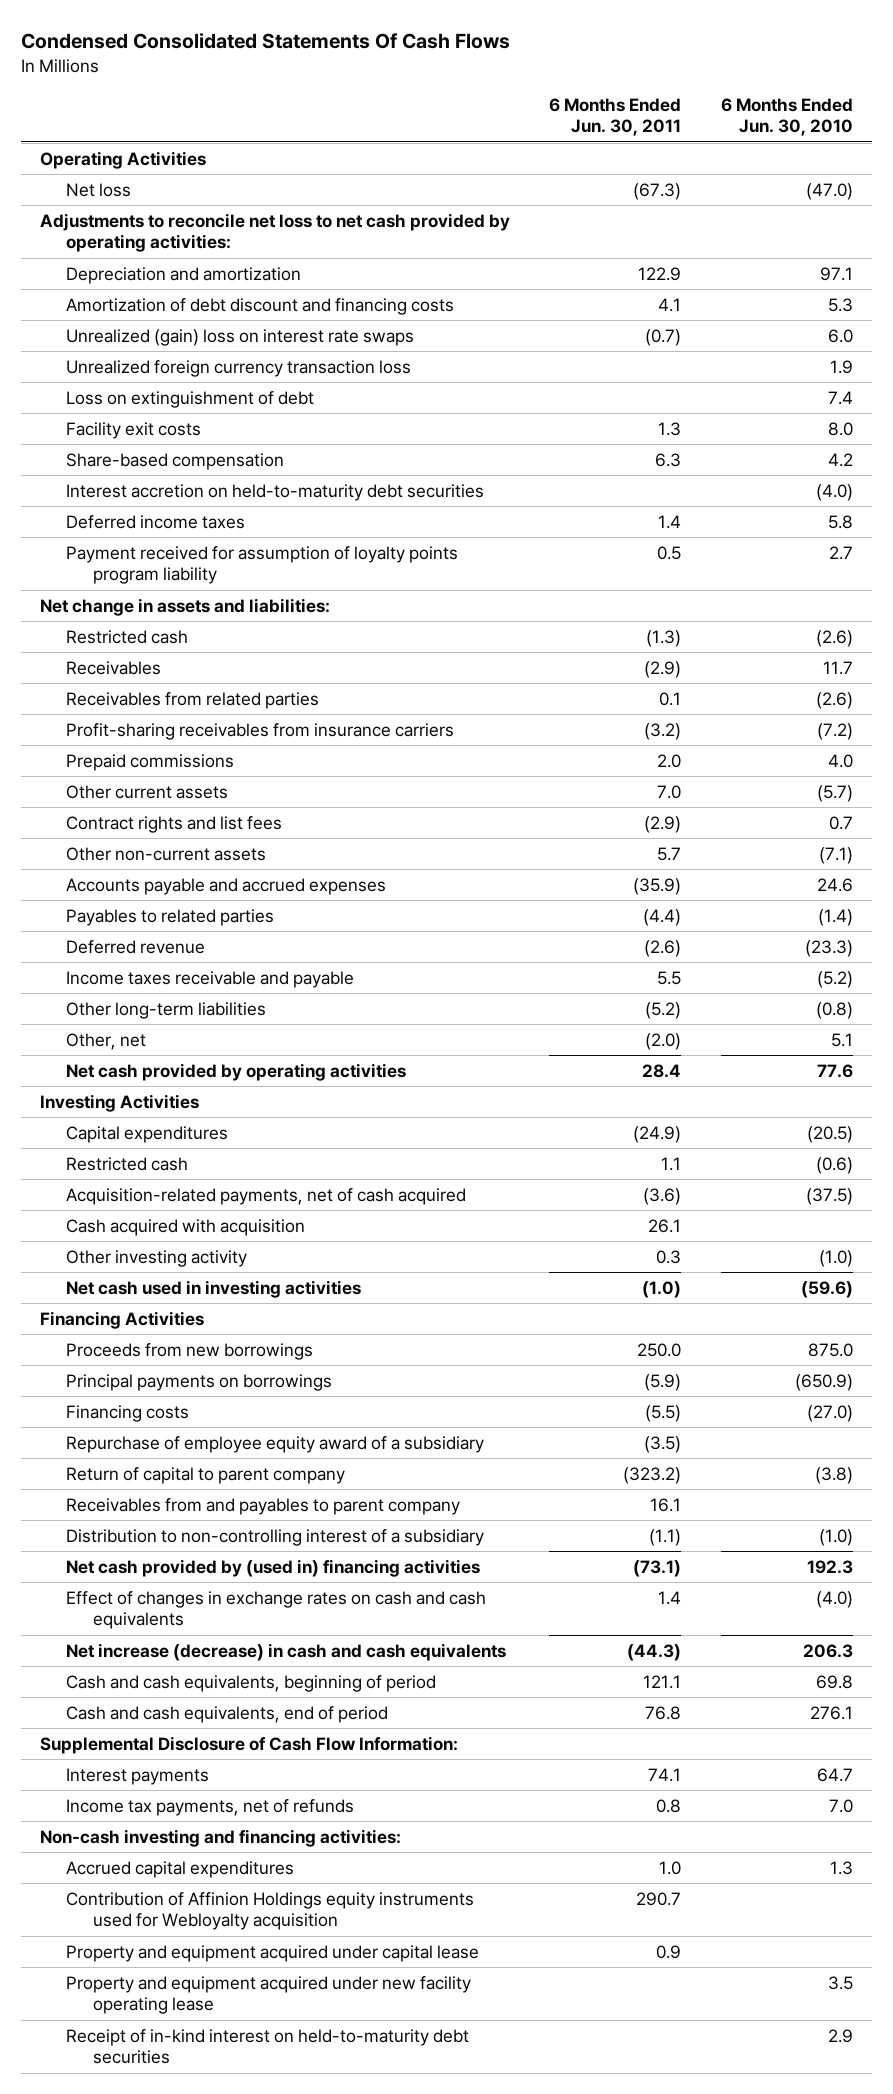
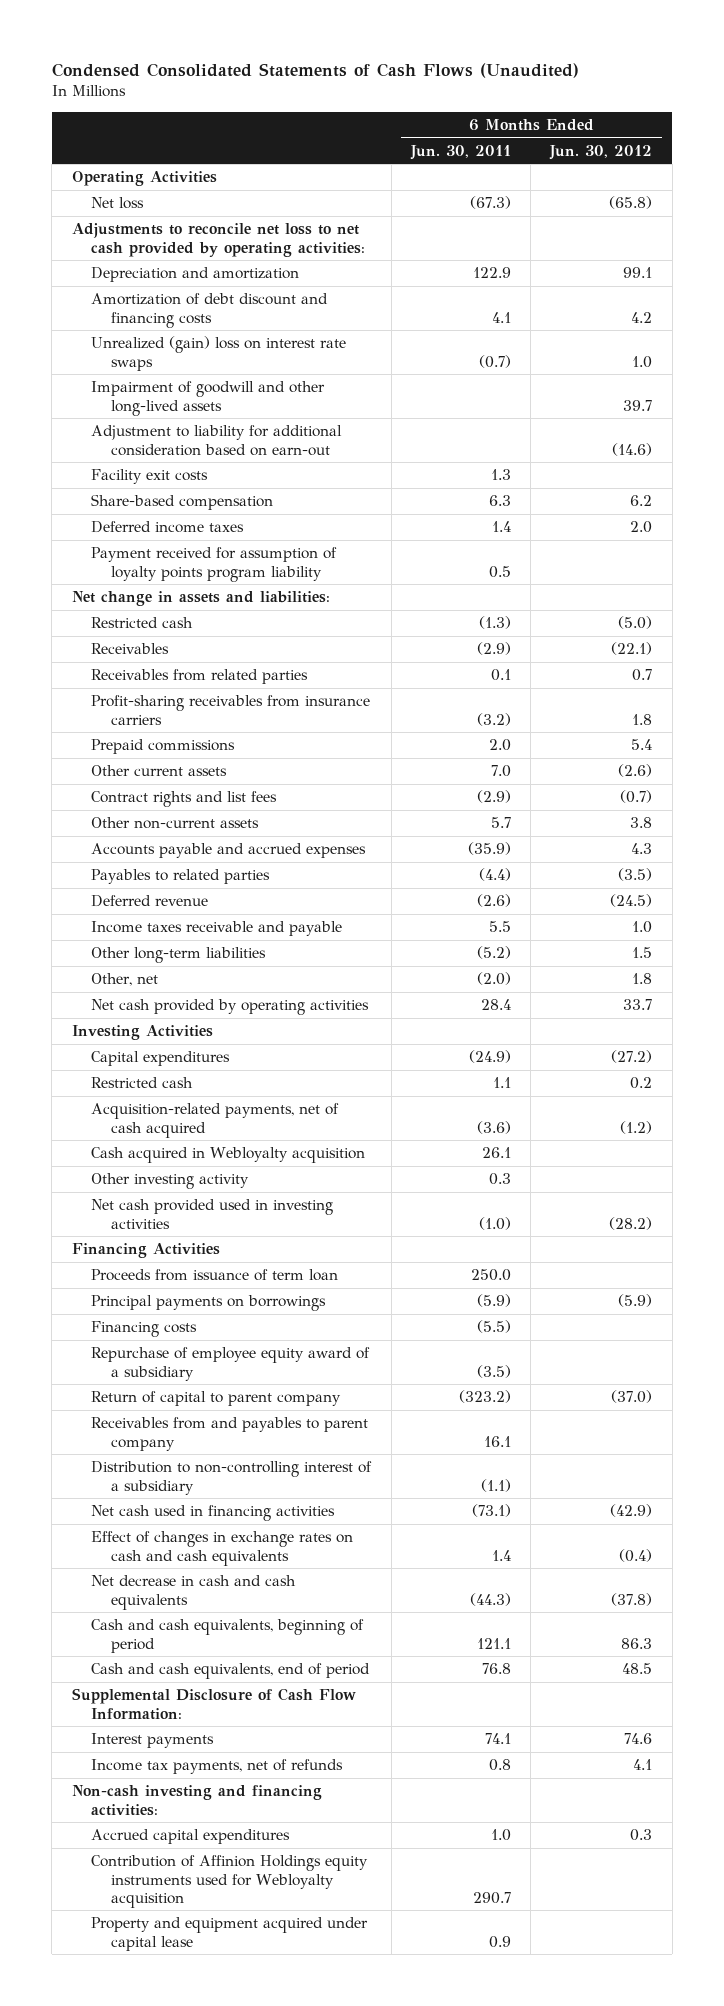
- Condensed Consolidated Statements Of Cash Flows
+ Condensed Consolidated Statements of Cash Flows (Unaudited)
- | 6 Months Ended Jun. 30, 2011 | 6 Months Ended Jun. 30, 2010
+ | 6 Months Ended Jun. 30, 2011 | 6 Months Ended Jun. 30, 2012
- Unrealized foreign currency transaction loss | | 1.9
- Loss on extinguishment of debt | | 7.4
+ Impairment of goodwill and other long-lived assets | | 39.7
+ Adjustment to liability for additional consideration based on earn-out | | (14.6)
- Interest accretion on held-to-maturity debt securities | | (4.0)
- Cash acquired with acquisition | 26.1 |
+ Cash acquired in Webloyalty acquisition | 26.1 |
- Net cash used in investing activities | (1.0) | (59.6)
+ Net cash provided used in investing activities | (1.0) | (28.2)
- Proceeds from new borrowings | 250.0 | 875.0
+ Proceeds from issuance of term loan | 250.0 |
- Net cash provided by (used in) financing activities | (73.1) | 192.3
+ Net cash used in financing activities | (73.1) | (42.9)
- Net increase (decrease) in cash and cash equivalents | (44.3) | 206.3
+ Net decrease in cash and cash equivalents | (44.3) | (37.8)
- Property and equipment acquired under new facility operating lease | | 3.5
- Receipt of in-kind interest on held-to-maturity debt securities | | 2.9

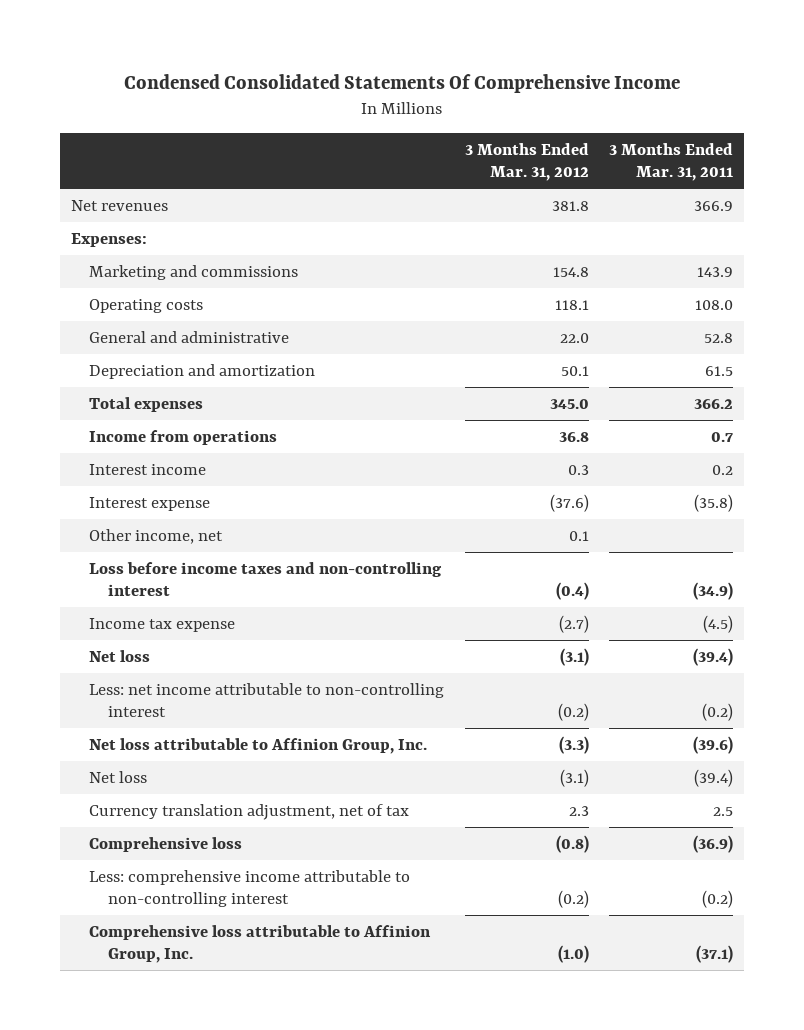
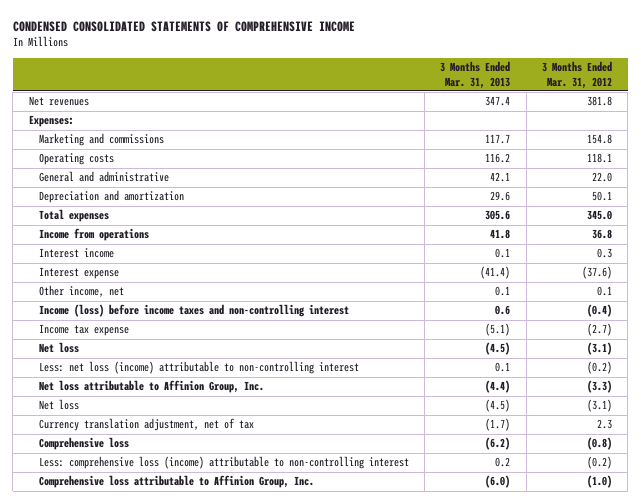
- Condensed Consolidated Statements Of Comprehensive Income
+ CONDENSED CONSOLIDATED STATEMENTS OF COMPREHENSIVE INCOME
- | 3 Months Ended Mar. 31, 2012 | 3 Months Ended Mar. 31, 2011
+ | 3 Months Ended Mar. 31, 2013 | 3 Months Ended Mar. 31, 2012
- Loss before income taxes and non-controlling interest | (0.4) | (34.9)
+ Income (loss) before income taxes and non-controlling interest | 0.6 | (0.4)
- Less: net income attributable to non-controlling interest | (0.2) | (0.2)
+ Less: net loss (income) attributable to non-controlling interest | 0.1 | (0.2)
- Less: comprehensive income attributable to non-controlling interest | (0.2) | (0.2)
+ Less: comprehensive loss (income) attributable to non-controlling interest | 0.2 | (0.2)

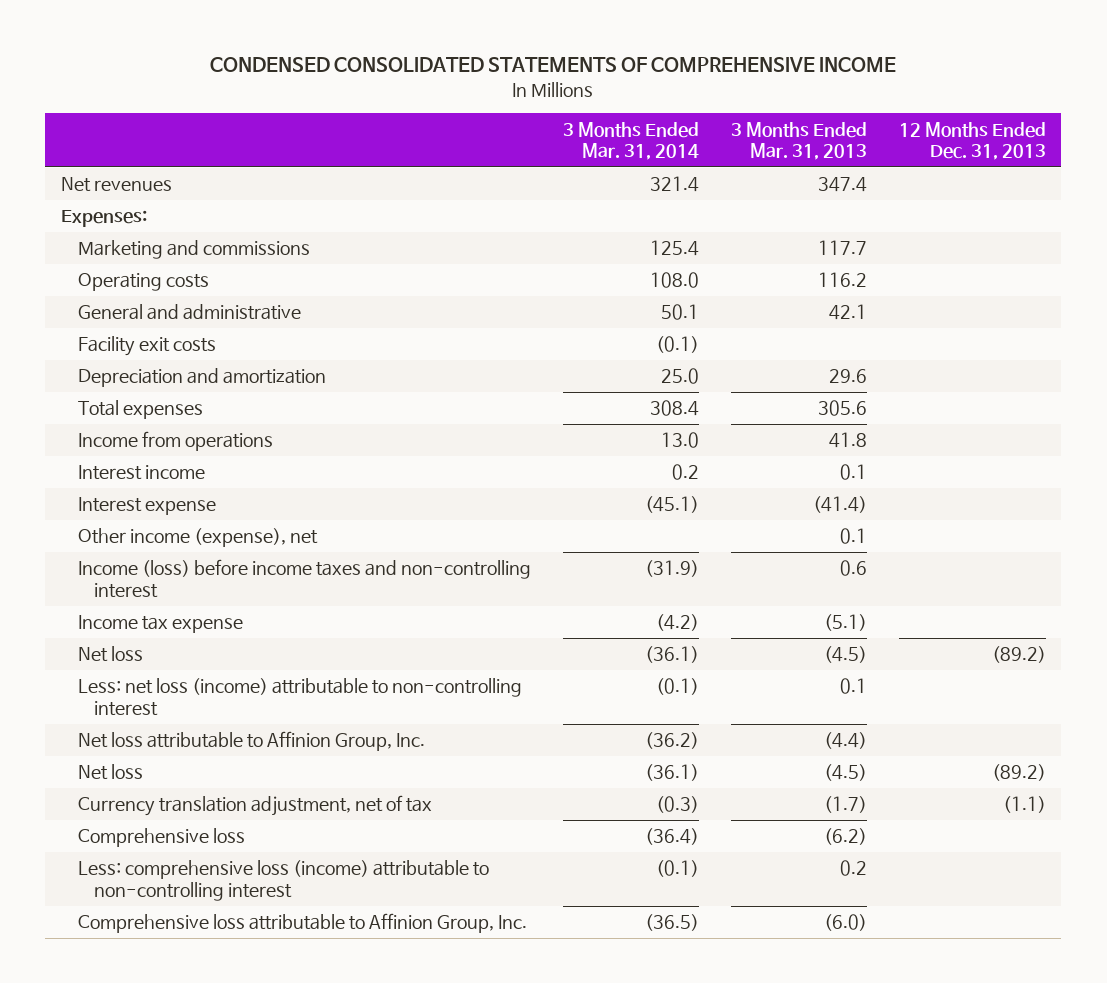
- | 3 Months Ended Mar. 31, 2013 | 3 Months Ended Mar. 31, 2012
+ | 3 Months Ended Mar. 31, 2014 | 3 Months Ended Mar. 31, 2013 | 12 Months Ended Dec. 31, 2013
+ Facility exit costs | (0.1) | |
- Other income, net | 0.1 | 0.1
+ Other income (expense), net | | 0.1 |

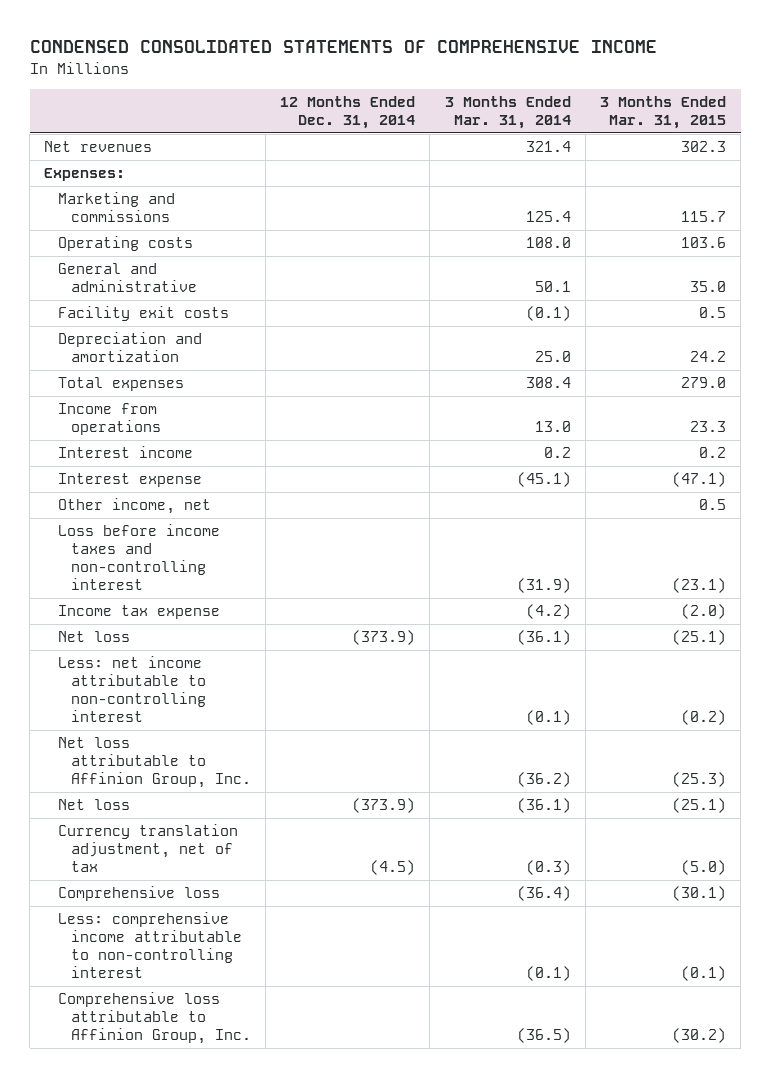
- | 3 Months Ended Mar. 31, 2014 | 3 Months Ended Mar. 31, 2013 | 12 Months Ended Dec. 31, 2013
+ | 12 Months Ended Dec. 31, 2014 | 3 Months Ended Mar. 31, 2014 | 3 Months Ended Mar. 31, 2015
- Other income (expense), net | | 0.1 |
- Income (loss) before income taxes and non-controlling interest | (31.9) | 0.6 |
+ Other income, net | | | 0.5
+ Loss before income taxes and non-controlling interest | | (31.9) | (23.1)
- Less: net loss (income) attributable to non-controlling interest | (0.1) | 0.1 |
+ Less: net income attributable to non-controlling interest | | (0.1) | (0.2)
- Less: comprehensive loss (income) attributable to non-controlling interest | (0.1) | 0.2 |
+ Less: comprehensive income attributable to non-controlling interest | | (0.1) | (0.1)

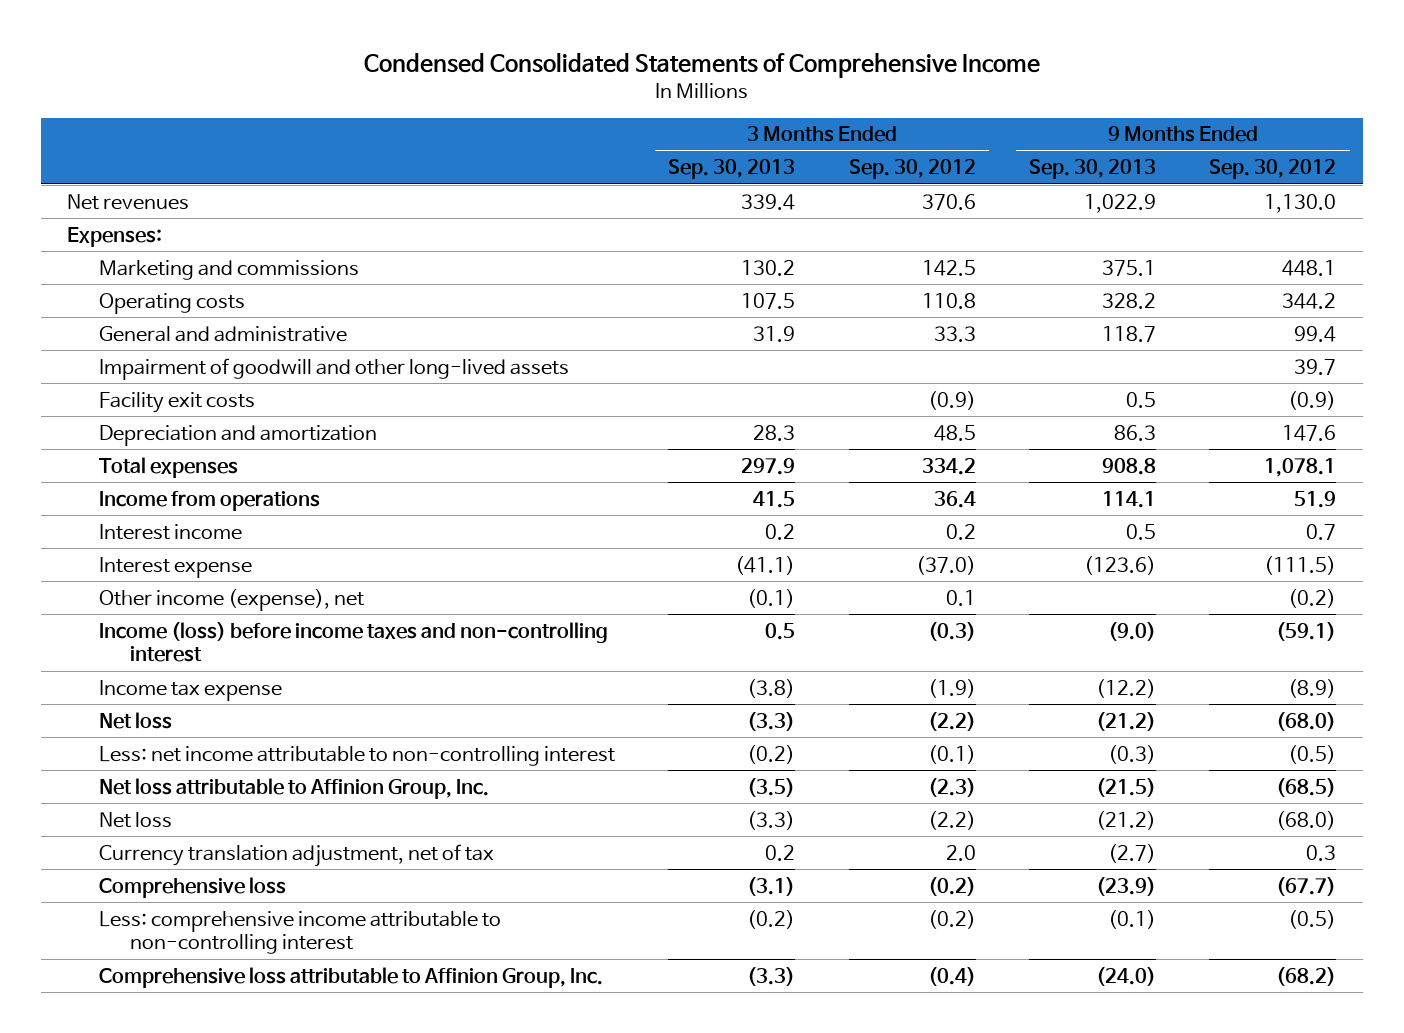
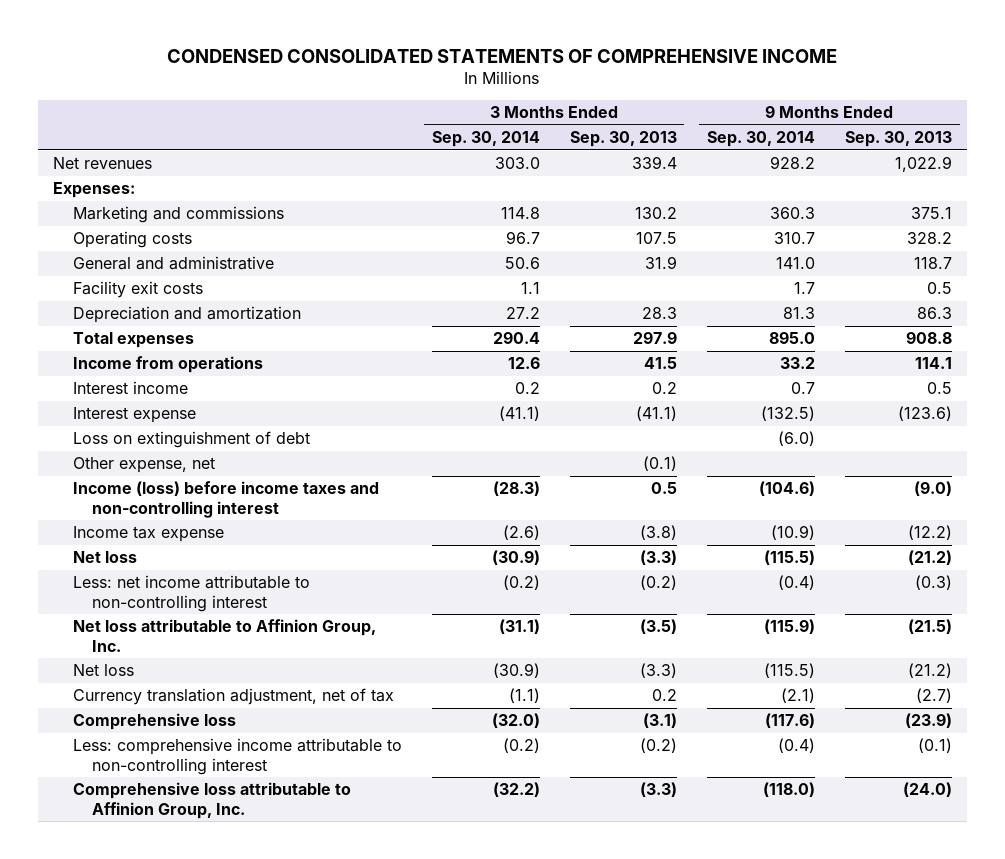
- Condensed Consolidated Statements of Comprehensive Income
+ CONDENSED CONSOLIDATED STATEMENTS OF COMPREHENSIVE INCOME
- | 3 Months Ended Sep. 30, 2013 | 3 Months Ended Sep. 30, 2012 | 9 Months Ended Sep. 30, 2013 | 9 Months Ended Sep. 30, 2012
+ | 3 Months Ended Sep. 30, 2014 | 3 Months Ended Sep. 30, 2013 | 9 Months Ended Sep. 30, 2014 | 9 Months Ended Sep. 30, 2013
- Impairment of goodwill and other long-lived assets | | | | 39.7
- Other income (expense), net | (0.1) | 0.1 | | (0.2)
+ Loss on extinguishment of debt | | | (6.0) |
+ Other expense, net | | (0.1) | |

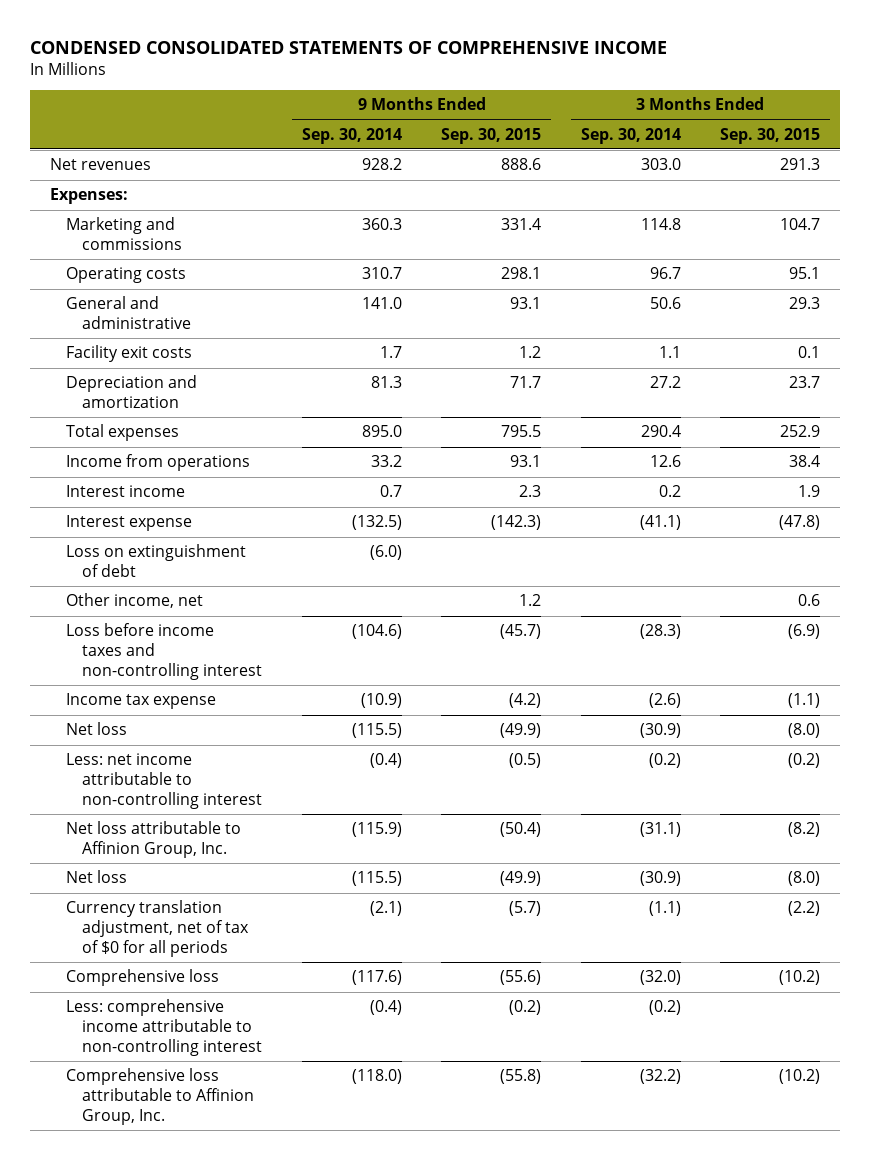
- | 3 Months Ended Sep. 30, 2014 | 3 Months Ended Sep. 30, 2013 | 9 Months Ended Sep. 30, 2014 | 9 Months Ended Sep. 30, 2013
+ | 9 Months Ended Sep. 30, 2014 | 9 Months Ended Sep. 30, 2015 | 3 Months Ended Sep. 30, 2014 | 3 Months Ended Sep. 30, 2015
- Other expense, net | | (0.1) | |
- Income (loss) before income taxes and non-controlling interest | (28.3) | 0.5 | (104.6) | (9.0)
+ Other income, net | | 1.2 | | 0.6
+ Loss before income taxes and non-controlling interest | (104.6) | (45.7) | (28.3) | (6.9)
- Currency translation adjustment, net of tax | (1.1) | 0.2 | (2.1) | (2.7)
+ Currency translation adjustment, net of tax of $0 for all periods | (2.1) | (5.7) | (1.1) | (2.2)

